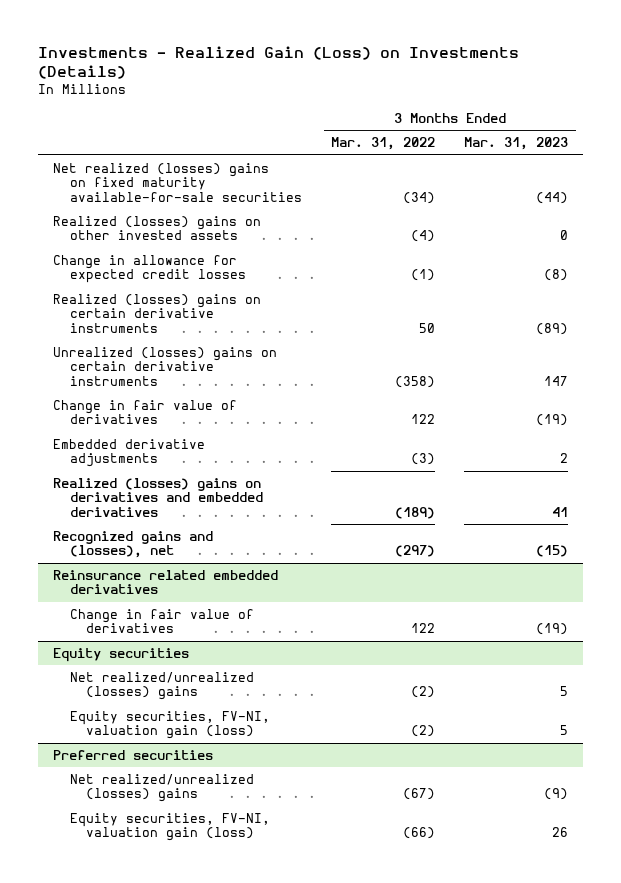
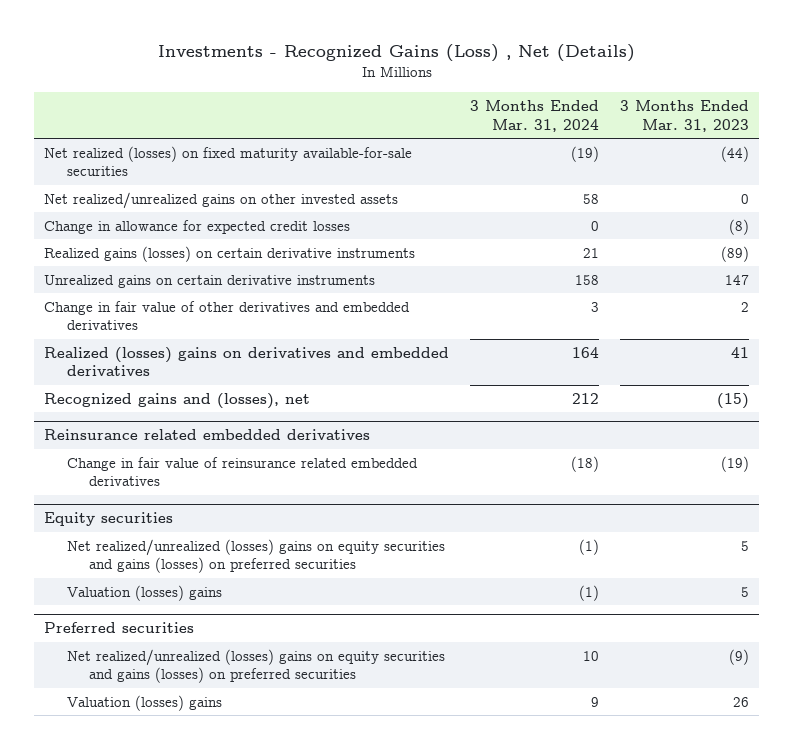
- Investments - Realized Gain (Loss) on Investments (Details)
+ Investments - Recognized Gains (Loss) , Net (Details)
- | 3 Months Ended Mar. 31, 2022 | 3 Months Ended Mar. 31, 2023
+ | 3 Months Ended Mar. 31, 2024 | 3 Months Ended Mar. 31, 2023
- Net realized (losses) gains on fixed maturity available-for-sale securities | (34) | (44)
- Realized (losses) gains on other invested assets | (4) | 0
+ Net realized (losses) on fixed maturity available-for-sale securities | (19) | (44)
+ Net realized/unrealized gains on other invested assets | 58 | 0
- Realized (losses) gains on certain derivative instruments | 50 | (89)
- Unrealized (losses) gains on certain derivative instruments | (358) | 147
- Change in fair value of derivatives | 122 | (19)
- Embedded derivative adjustments | (3) | 2
+ Realized gains (losses) on certain derivative instruments | 21 | (89)
+ Unrealized gains on certain derivative instruments | 158 | 147
+ Change in fair value of other derivatives and embedded derivatives | 3 | 2
@ Reinsurance related embedded derivatives
- Change in fair value of derivatives | 122 | (19)
+ Change in fair value of reinsurance related embedded derivatives | (18) | (19)
@ Equity securities
- Net realized/unrealized (losses) gains | (2) | 5
- Equity securities, FV-NI, valuation gain (loss) | (2) | 5
+ Net realized/unrealized (losses) gains on equity securities and gains (losses) on preferred securities | (1) | 5
+ Valuation (losses) gains | (1) | 5
@ Preferred securities
- Net realized/unrealized (losses) gains | (67) | (9)
- Equity securities, FV-NI, valuation gain (loss) | (66) | 26
+ Net realized/unrealized (losses) gains on equity securities and gains (losses) on preferred securities | 10 | (9)
+ Valuation (losses) gains | 9 | 26

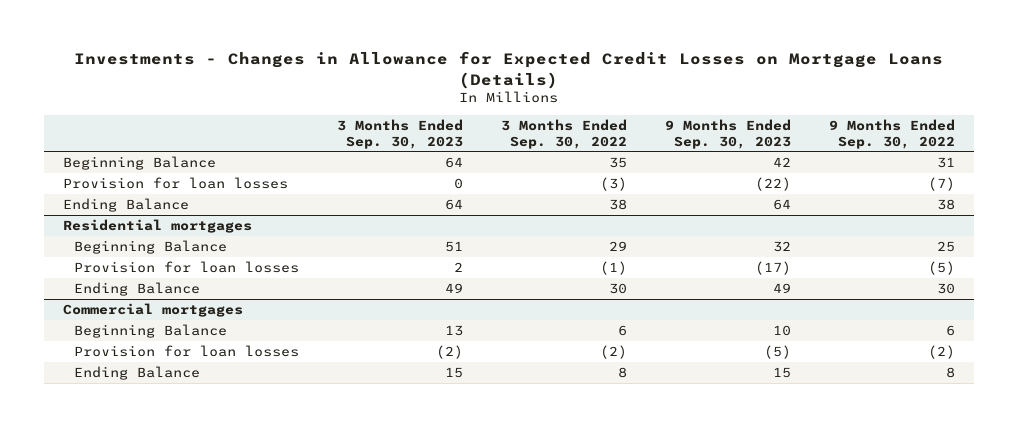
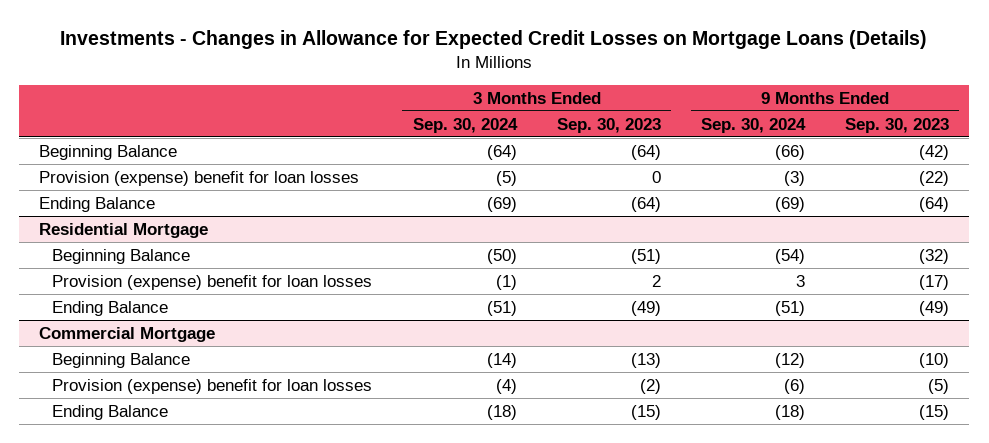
- | 3 Months Ended Sep. 30, 2023 | 3 Months Ended Sep. 30, 2022 | 9 Months Ended Sep. 30, 2023 | 9 Months Ended Sep. 30, 2022
+ | 3 Months Ended Sep. 30, 2024 | 3 Months Ended Sep. 30, 2023 | 9 Months Ended Sep. 30, 2024 | 9 Months Ended Sep. 30, 2023
- Beginning Balance | 64 | 35 | 42 | 31
- Provision for loan losses | 0 | (3) | (22) | (7)
- Ending Balance | 64 | 38 | 64 | 38
- Residential mortgages
- Beginning Balance | 51 | 29 | 32 | 25
- Provision for loan losses | 2 | (1) | (17) | (5)
- Ending Balance | 49 | 30 | 49 | 30
- Commercial mortgages
- Beginning Balance | 13 | 6 | 10 | 6
- Provision for loan losses | (2) | (2) | (5) | (2)
- Ending Balance | 15 | 8 | 15 | 8
+ Beginning Balance | (64) | (64) | (66) | (42)
+ Provision (expense) benefit for loan losses | (5) | 0 | (3) | (22)
+ Ending Balance | (69) | (64) | (69) | (64)
+ Residential Mortgage
+ Beginning Balance | (50) | (51) | (54) | (32)
+ Provision (expense) benefit for loan losses | (1) | 2 | 3 | (17)
+ Ending Balance | (51) | (49) | (51) | (49)
+ Commercial Mortgage
+ Beginning Balance | (14) | (13) | (12) | (10)
+ Provision (expense) benefit for loan losses | (4) | (2) | (6) | (5)
+ Ending Balance | (18) | (15) | (18) | (15)

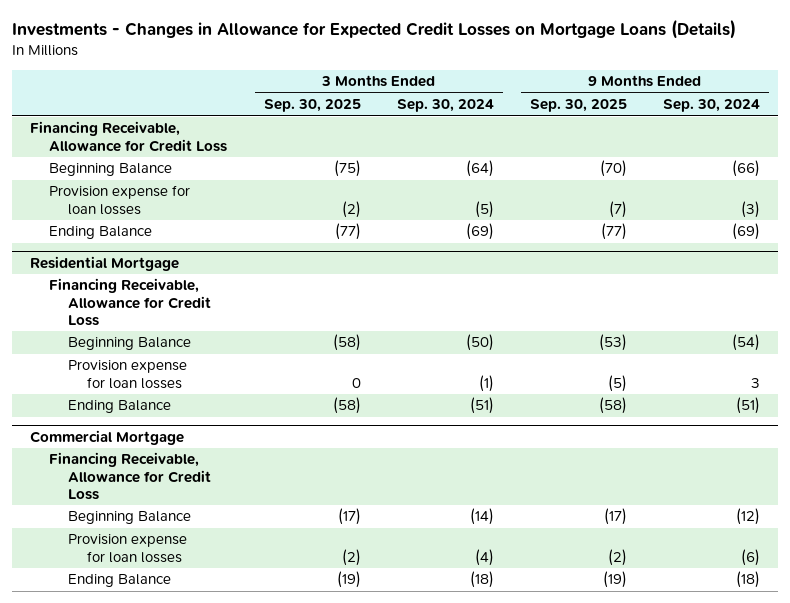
- | 3 Months Ended Sep. 30, 2024 | 3 Months Ended Sep. 30, 2023 | 9 Months Ended Sep. 30, 2024 | 9 Months Ended Sep. 30, 2023
+ | 3 Months Ended Sep. 30, 2025 | 3 Months Ended Sep. 30, 2024 | 9 Months Ended Sep. 30, 2025 | 9 Months Ended Sep. 30, 2024
+ Financing Receivable, Allowance for Credit Loss
- Provision (expense) benefit for loan losses | (5) | 0 | (3) | (22)
+ Provision expense for loan losses | (2) | (5) | (7) | (3)
@ Residential Mortgage
+ Financing Receivable, Allowance for Credit Loss
- Provision (expense) benefit for loan losses | (1) | 2 | 3 | (17)
+ Provision expense for loan losses | 0 | (1) | (5) | 3
@ Commercial Mortgage
+ Financing Receivable, Allowance for Credit Loss
- Provision (expense) benefit for loan losses | (4) | (2) | (6) | (5)
+ Provision expense for loan losses | (2) | (4) | (2) | (6)

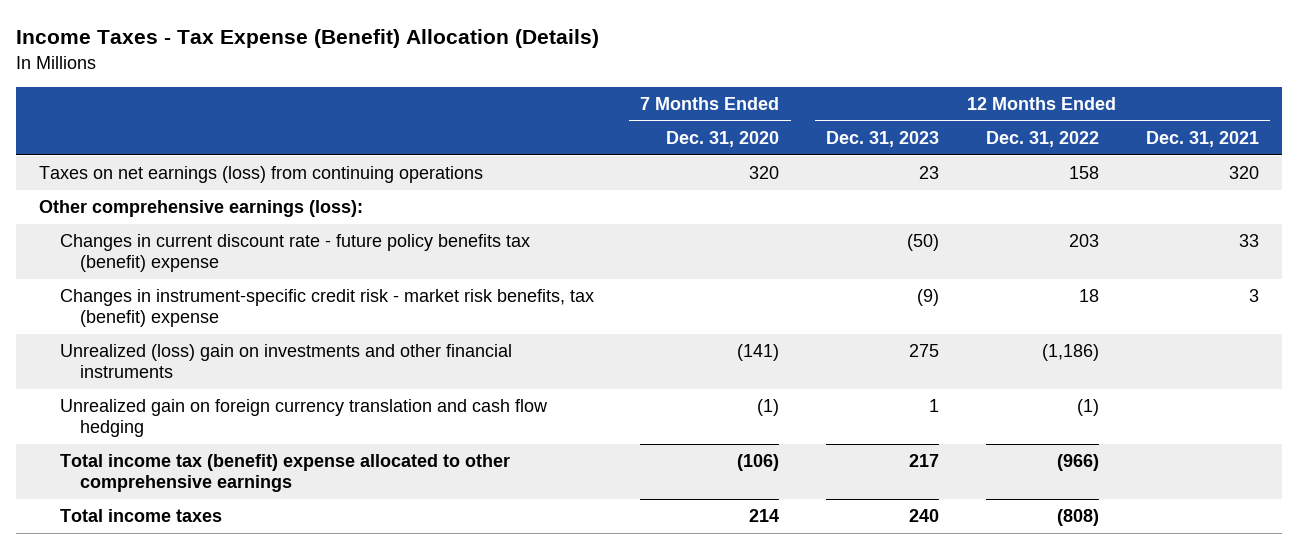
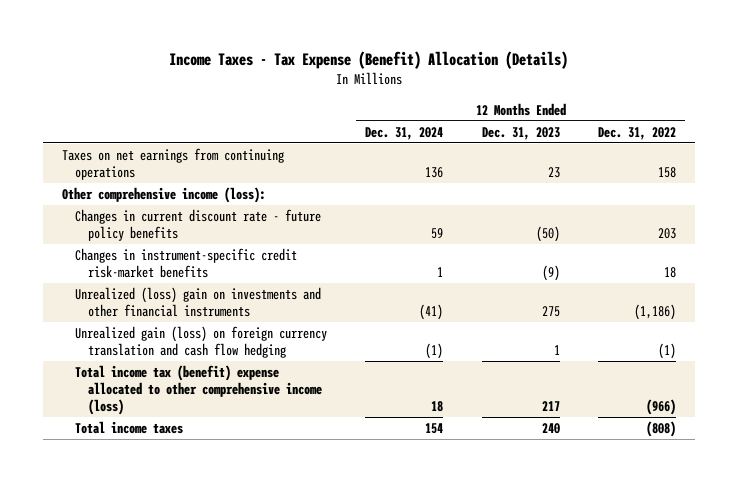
- | 7 Months Ended Dec. 31, 2020 | 12 Months Ended Dec. 31, 2023 | 12 Months Ended Dec. 31, 2022 | 12 Months Ended Dec. 31, 2021
+ | 12 Months Ended Dec. 31, 2024 | 12 Months Ended Dec. 31, 2023 | 12 Months Ended Dec. 31, 2022
- Taxes on net earnings (loss) from continuing operations | 320 | 23 | 158 | 320
- Other comprehensive earnings (loss):
- Changes in current discount rate - future policy benefits tax (benefit) expense | | (50) | 203 | 33
- Changes in instrument-specific credit risk - market risk benefits, tax (benefit) expense | | (9) | 18 | 3
+ Taxes on net earnings from continuing operations | 136 | 23 | 158
+ Other comprehensive income (loss):
+ Changes in current discount rate - future policy benefits | 59 | (50) | 203
+ Changes in instrument-specific credit risk-market benefits | 1 | (9) | 18
- Unrealized gain on foreign currency translation and cash flow hedging | (1) | 1 | (1) |
- Total income tax (benefit) expense allocated to other comprehensive earnings | (106) | 217 | (966) |
+ Unrealized gain (loss) on foreign currency translation and cash flow hedging | (1) | 1 | (1)
+ Total income tax (benefit) expense allocated to other comprehensive income (loss) | 18 | 217 | (966)

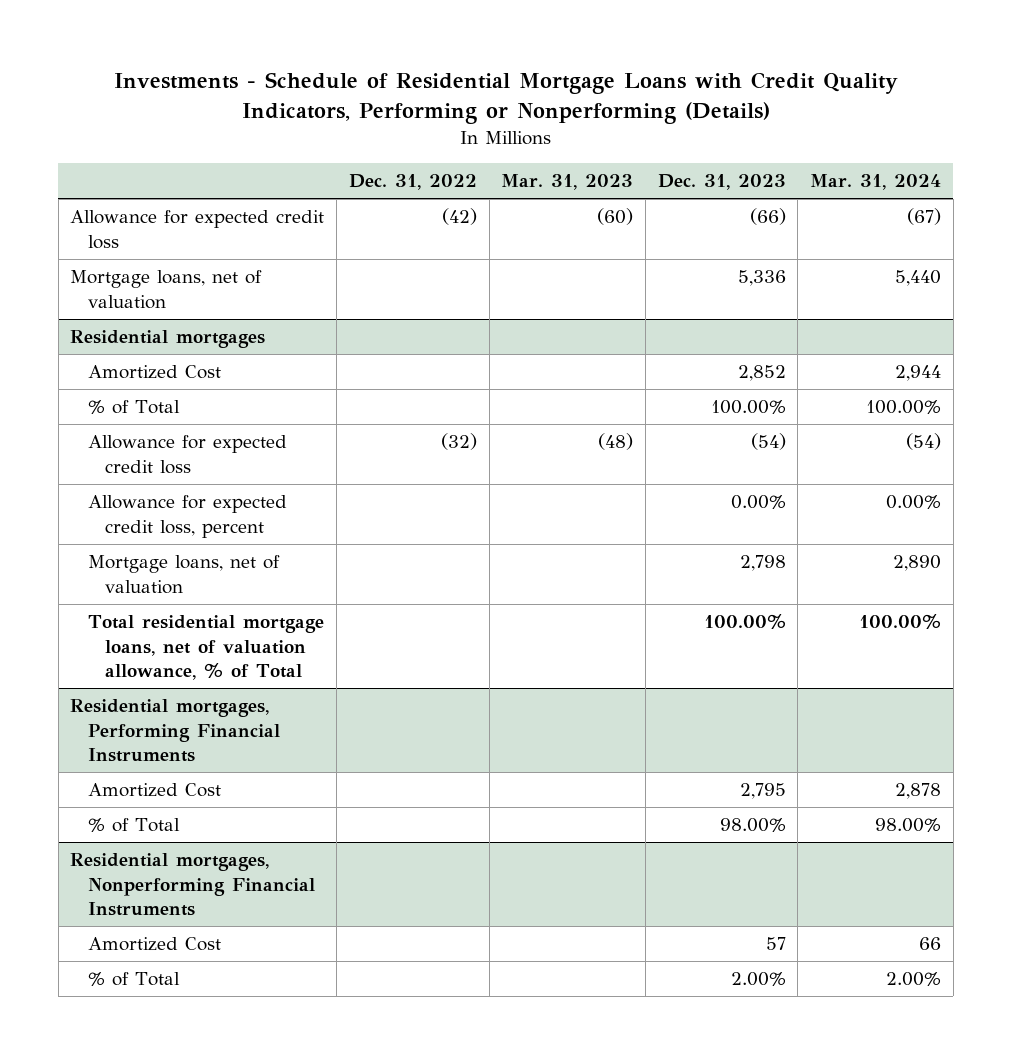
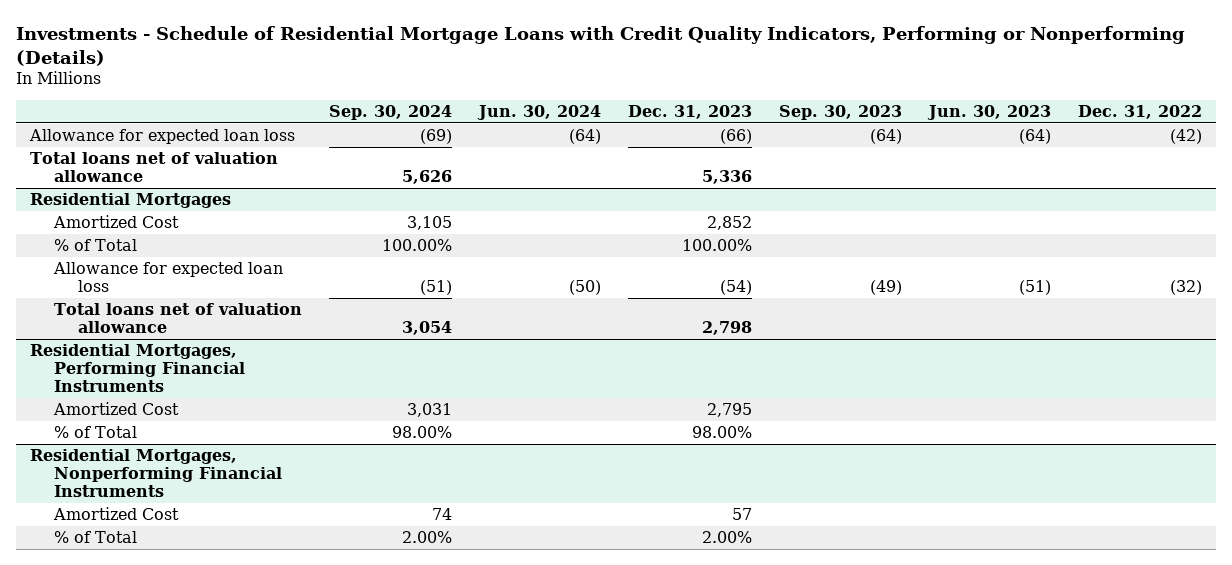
- | Dec. 31, 2022 | Mar. 31, 2023 | Dec. 31, 2023 | Mar. 31, 2024
+ | Sep. 30, 2024 | Jun. 30, 2024 | Dec. 31, 2023 | Sep. 30, 2023 | Jun. 30, 2023 | Dec. 31, 2022
- Allowance for expected credit loss | (42) | (60) | (66) | (67)
- Mortgage loans, net of valuation | | | 5,336 | 5,440
- Residential mortgages
+ Allowance for expected loan loss | (69) | (64) | (66) | (64) | (64) | (42)
+ Total loans net of valuation allowance | 5,626 | | 5,336 | | |
+ Residential Mortgages
- Allowance for expected credit loss | (32) | (48) | (54) | (54)
- Allowance for expected credit loss, percent | | | 0.00% | 0.00%
- Mortgage loans, net of valuation | | | 2,798 | 2,890
- Total residential mortgage loans, net of valuation allowance, % of Total | | | 100.00% | 100.00%
- Residential mortgages, Performing Financial Instruments
+ Allowance for expected loan loss | (51) | (50) | (54) | (49) | (51) | (32)
+ Total loans net of valuation allowance | 3,054 | | 2,798 | | |
+ Residential Mortgages, Performing Financial Instruments
- Residential mortgages, Nonperforming Financial Instruments
+ Residential Mortgages, Nonperforming Financial Instruments

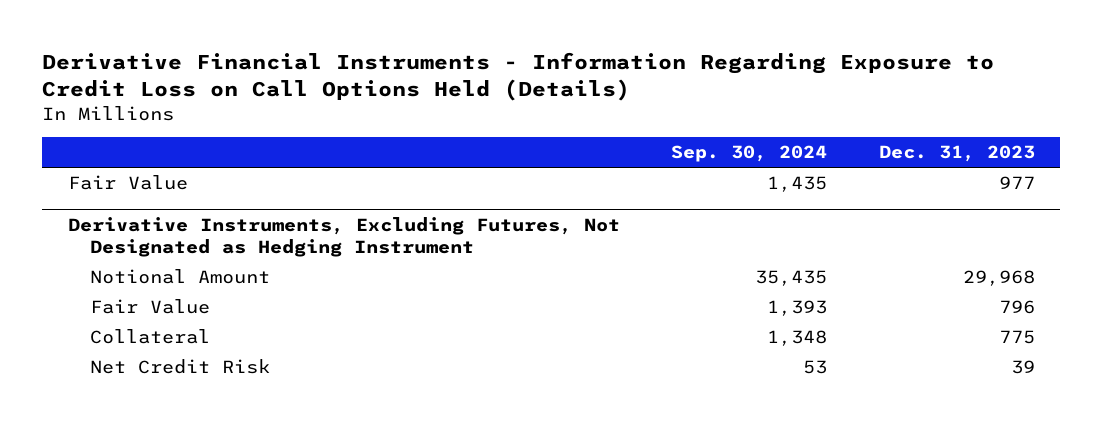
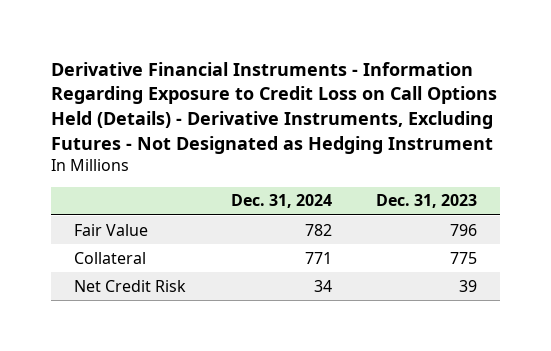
- Derivative Financial Instruments - Information Regarding Exposure to Credit Loss on Call Options Held (Details)
+ Derivative Financial Instruments - Information Regarding Exposure to Credit Loss on Call Options Held (Details) - Derivative Instruments, Excluding Futures - Not Designated as Hedging Instrument
- | Sep. 30, 2024 | Dec. 31, 2023
+ | Dec. 31, 2024 | Dec. 31, 2023
- Fair Value | 1,435 | 977
- Derivative Instruments, Excluding Futures, Not Designated as Hedging Instrument
- Notional Amount | 35,435 | 29,968

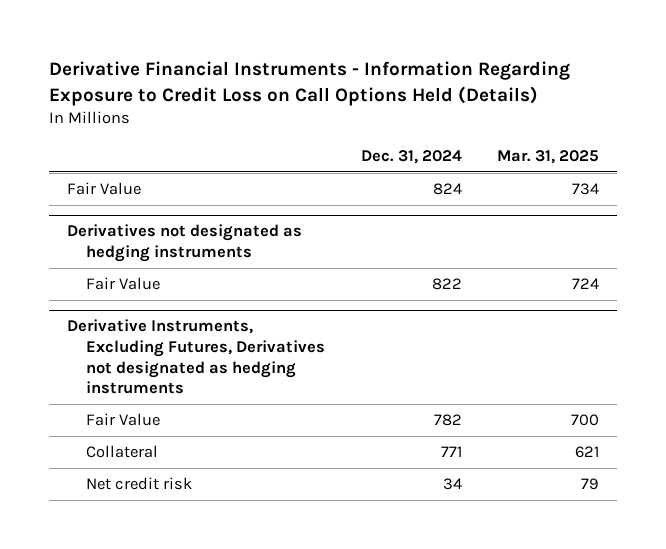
- Derivative Financial Instruments - Information Regarding Exposure to Credit Loss on Call Options Held (Details) - Derivative Instruments, Excluding Futures - Not Designated as Hedging Instrument
+ Derivative Financial Instruments - Information Regarding Exposure to Credit Loss on Call Options Held (Details)
- | Dec. 31, 2024 | Dec. 31, 2023
+ | Dec. 31, 2024 | Mar. 31, 2025
+ Fair Value | 824 | 734
+ Derivatives not designated as hedging instruments
+ Fair Value | 822 | 724
+ Derivative Instruments, Excluding Futures, Derivatives not designated as hedging instruments
- Net Credit Risk | 34 | 39
+ Net credit risk | 34 | 79

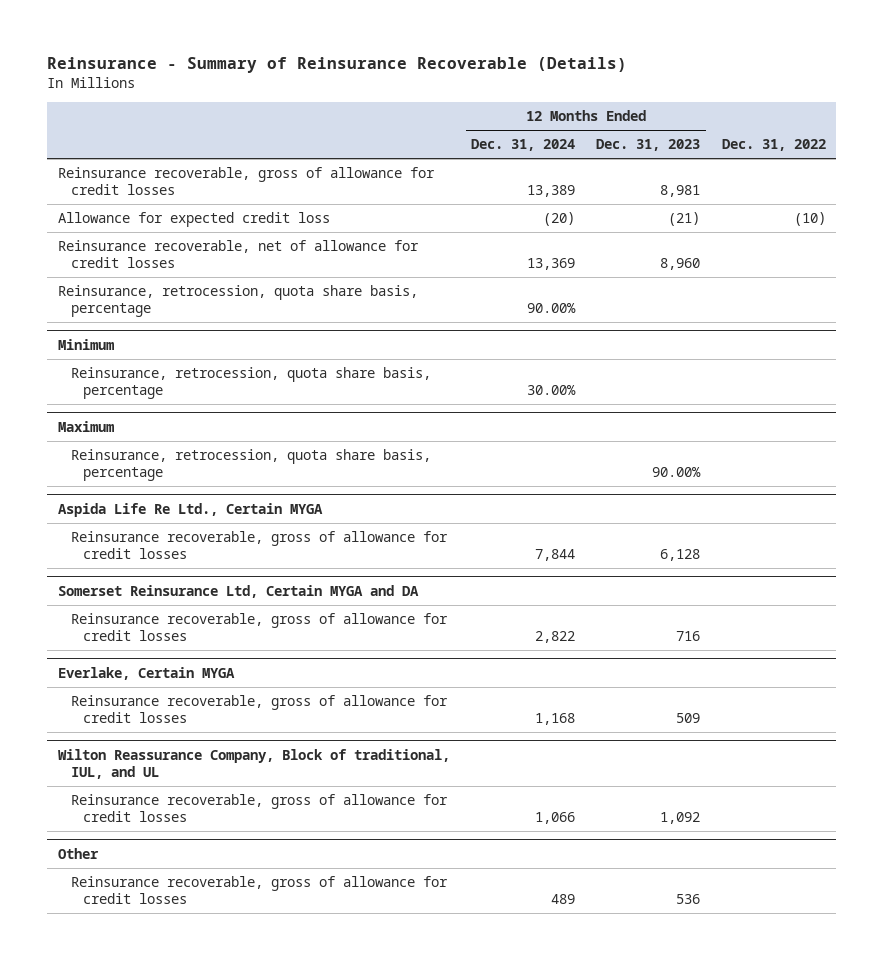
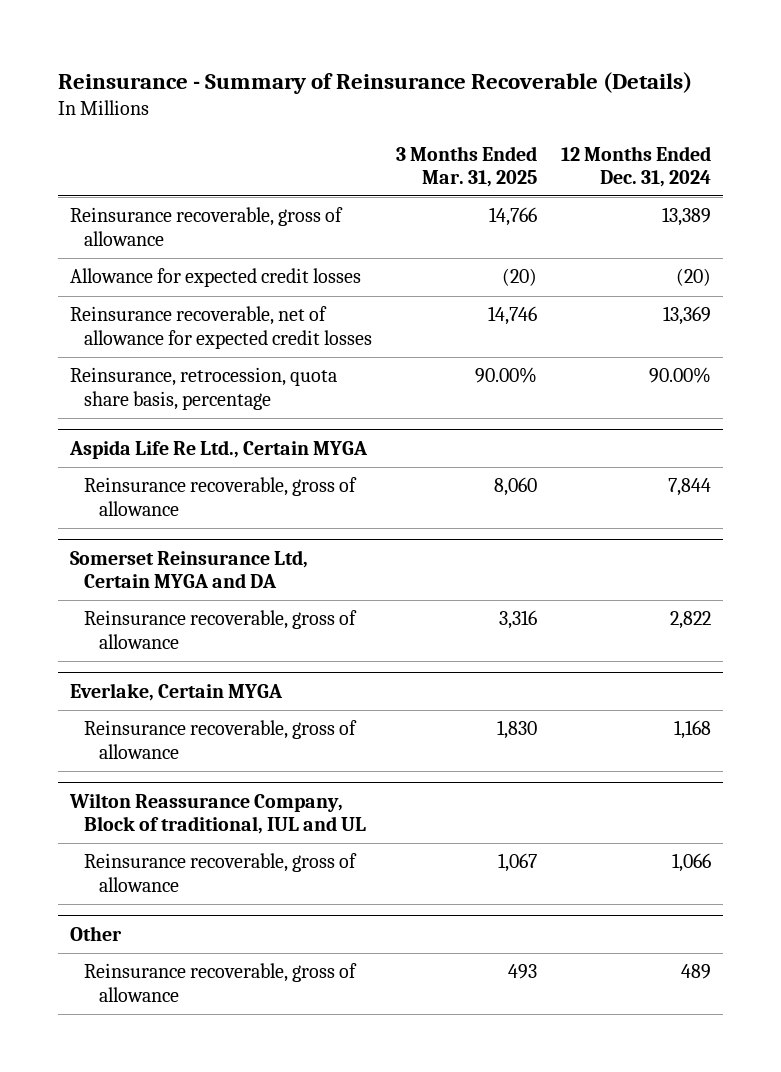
- | 12 Months Ended Dec. 31, 2024 | 12 Months Ended Dec. 31, 2023 | Dec. 31, 2022
+ | 3 Months Ended Mar. 31, 2025 | 12 Months Ended Dec. 31, 2024
- Reinsurance recoverable, gross of allowance for credit losses | 13,389 | 8,981 |
- Allowance for expected credit loss | (20) | (21) | (10)
- Reinsurance recoverable, net of allowance for credit losses | 13,369 | 8,960 |
+ Reinsurance recoverable, gross of allowance | 14,766 | 13,389
+ Allowance for expected credit losses | (20) | (20)
+ Reinsurance recoverable, net of allowance for expected credit losses | 14,746 | 13,369
- Minimum
- Reinsurance, retrocession, quota share basis, percentage | 30.00% | |
- Maximum
- Reinsurance, retrocession, quota share basis, percentage | | 90.00% |
@ Aspida Life Re Ltd., Certain MYGA
- Reinsurance recoverable, gross of allowance for credit losses | 7,844 | 6,128 |
+ Reinsurance recoverable, gross of allowance | 8,060 | 7,844
@ Somerset Reinsurance Ltd, Certain MYGA and DA
- Reinsurance recoverable, gross of allowance for credit losses | 2,822 | 716 |
+ Reinsurance recoverable, gross of allowance | 3,316 | 2,822
@ Everlake, Certain MYGA
- Reinsurance recoverable, gross of allowance for credit losses | 1,168 | 509 |
- Wilton Reassurance Company, Block of traditional, IUL, and UL
- Reinsurance recoverable, gross of allowance for credit losses | 1,066 | 1,092 |
@ Everlake, Certain MYGA
+ Reinsurance recoverable, gross of allowance | 1,830 | 1,168
+ Wilton Reassurance Company, Block of traditional, IUL and UL
+ Reinsurance recoverable, gross of allowance | 1,067 | 1,066
@ Other
- Reinsurance recoverable, gross of allowance for credit losses | 489 | 536 |
+ Reinsurance recoverable, gross of allowance | 493 | 489

